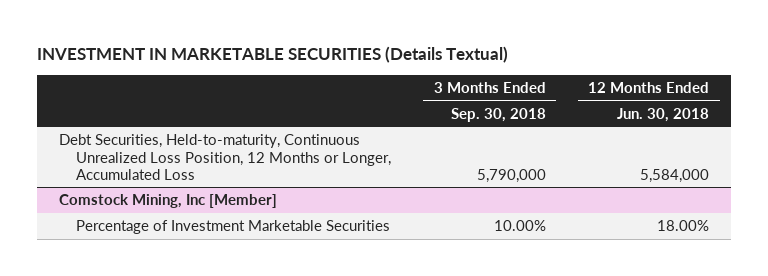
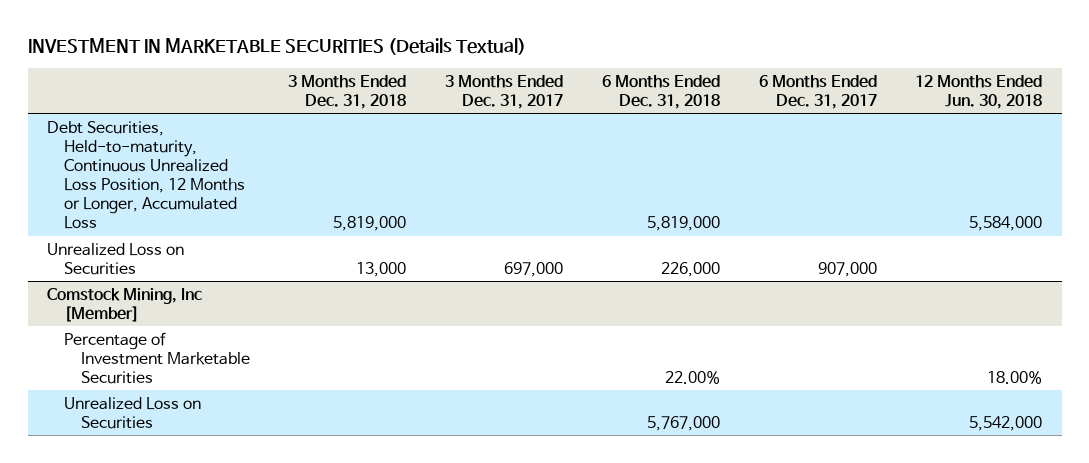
- | 3 Months Ended Sep. 30, 2018 | 12 Months Ended Jun. 30, 2018
+ | 3 Months Ended Dec. 31, 2018 | 3 Months Ended Dec. 31, 2017 | 6 Months Ended Dec. 31, 2018 | 6 Months Ended Dec. 31, 2017 | 12 Months Ended Jun. 30, 2018
+ Unrealized Loss on Securities | 13,000 | 697,000 | 226,000 | 907,000 |
@ Comstock Mining, Inc [Member]
+ Unrealized Loss on Securities | | | 5,767,000 | | 5,542,000

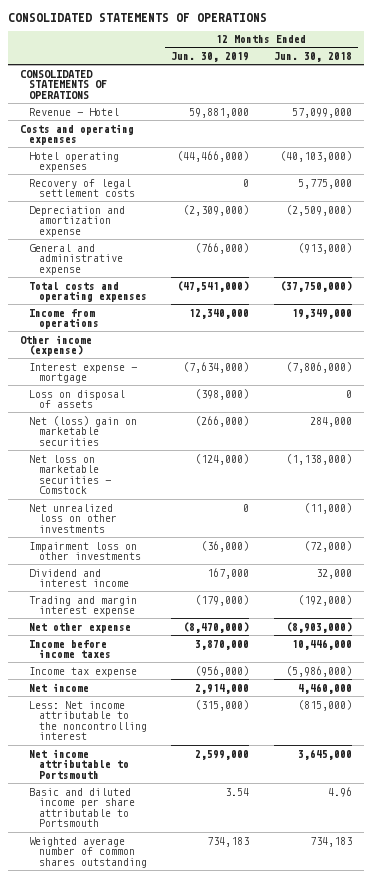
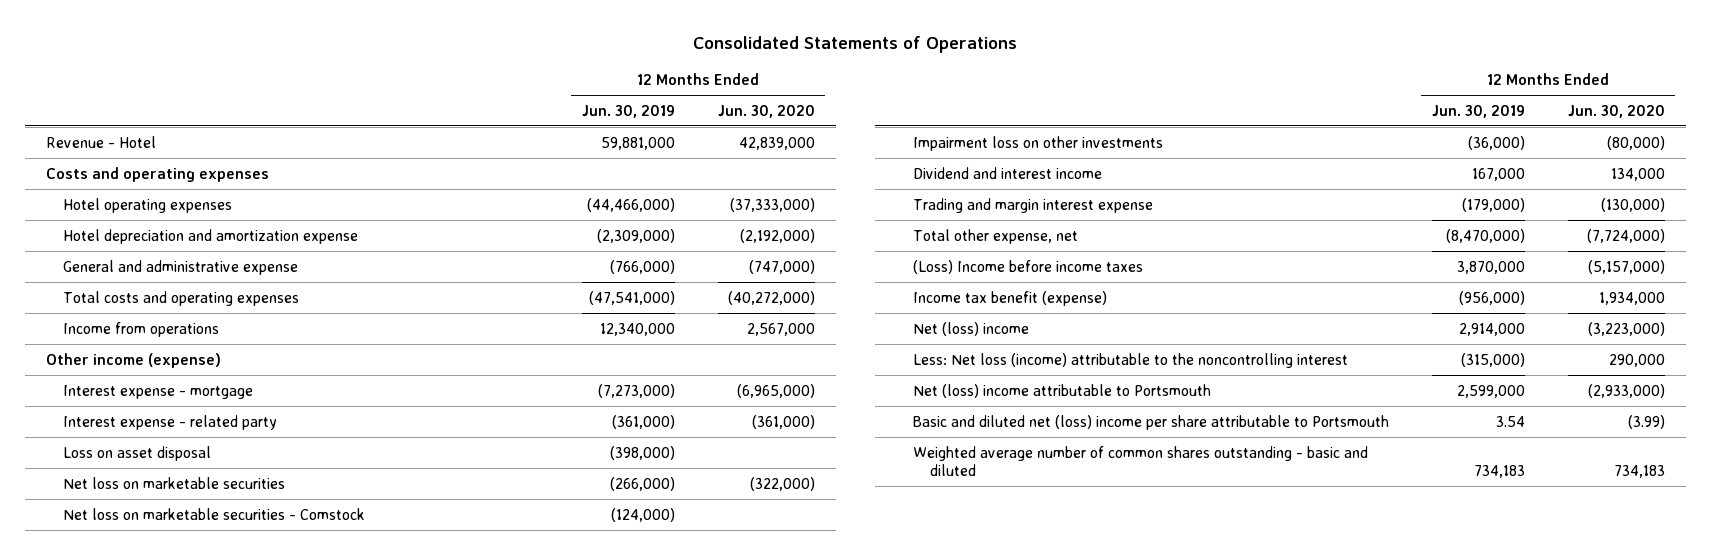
- CONSOLIDATED STATEMENTS OF OPERATIONS
+ Consolidated Statements of Operations
- | 12 Months Ended Jun. 30, 2019 | 12 Months Ended Jun. 30, 2018
+ | 12 Months Ended Jun. 30, 2019 | 12 Months Ended Jun. 30, 2020
- CONSOLIDATED STATEMENTS OF OPERATIONS
- Recovery of legal settlement costs | 0 | 5,775,000
- Depreciation and amortization expense | (2,309,000) | (2,509,000)
+ Hotel depreciation and amortization expense | (2,309,000) | (2,192,000)
- Interest expense - mortgage | (7,634,000) | (7,806,000)
- Loss on disposal of assets | (398,000) | 0
- Net (loss) gain on marketable securities | (266,000) | 284,000
+ Interest expense - mortgage | (7,273,000) | (6,965,000)
+ Interest expense - related party | (361,000) | (361,000)
+ Loss on asset disposal | (398,000) |
+ Net loss on marketable securities | (266,000) | (322,000)
- Net unrealized loss on other investments | 0 | (11,000)
- Net other expense | (8,470,000) | (8,903,000)
- Income before income taxes | 3,870,000 | 10,446,000
- Income tax expense | (956,000) | (5,986,000)
- Net income | 2,914,000 | 4,460,000
- Less: Net income attributable to the noncontrolling interest | (315,000) | (815,000)
- Net income attributable to Portsmouth | 2,599,000 | 3,645,000
- Basic and diluted income per share attributable to Portsmouth | 3.54 | 4.96
- Weighted average number of common shares outstanding | 734,183 | 734,183
+ Total other expense, net | (8,470,000) | (7,724,000)
+ (Loss) Income before income taxes | 3,870,000 | (5,157,000)
+ Income tax benefit (expense) | (956,000) | 1,934,000
+ Net (loss) income | 2,914,000 | (3,223,000)
+ Less: Net loss (income) attributable to the noncontrolling interest | (315,000) | 290,000
+ Net (loss) income attributable to Portsmouth | 2,599,000 | (2,933,000)
+ Basic and diluted net (loss) income per share attributable to Portsmouth | 3.54 | (3.99)
+ Weighted average number of common shares outstanding - basic and diluted | 734,183 | 734,183

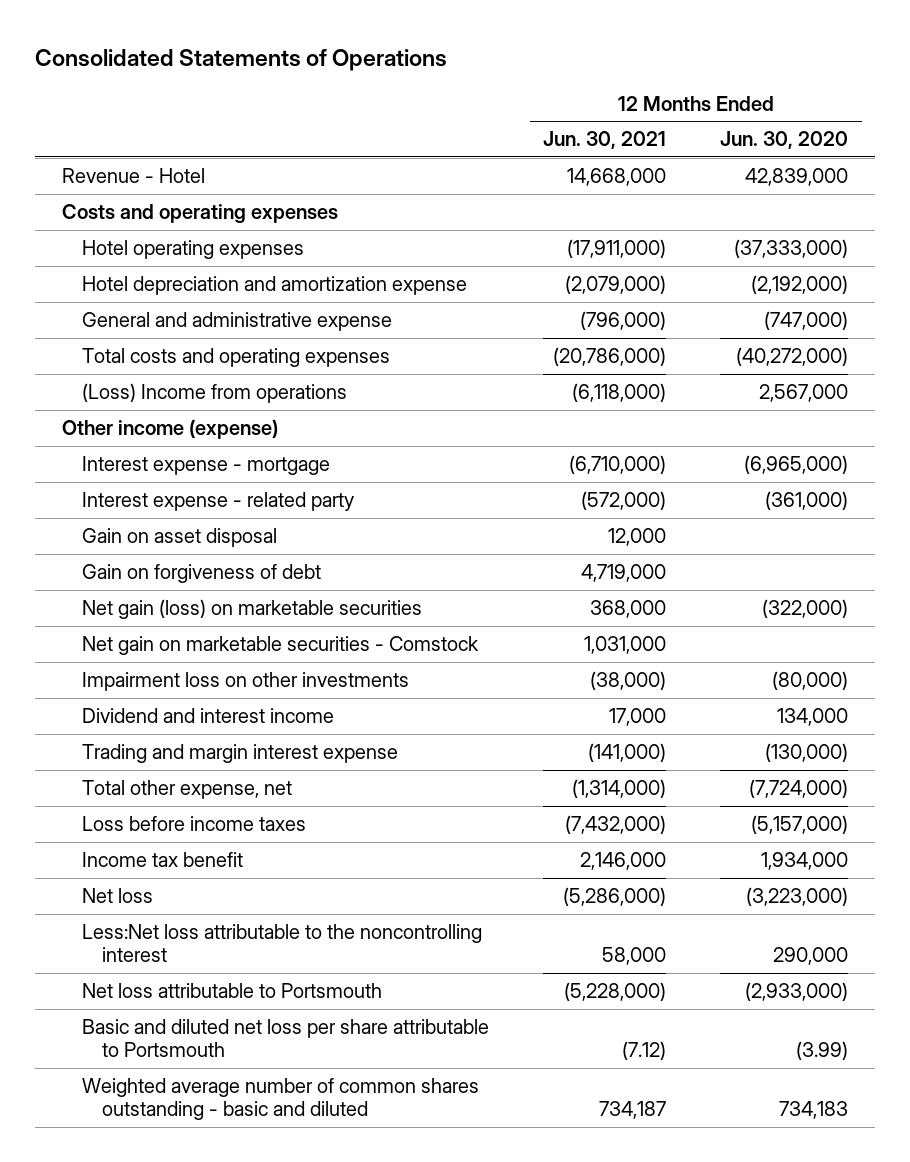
- | 12 Months Ended Jun. 30, 2019 | 12 Months Ended Jun. 30, 2020
+ | 12 Months Ended Jun. 30, 2021 | 12 Months Ended Jun. 30, 2020
- Income from operations | 12,340,000 | 2,567,000
+ (Loss) Income from operations | (6,118,000) | 2,567,000
- Loss on asset disposal | (398,000) |
- Net loss on marketable securities | (266,000) | (322,000)
- Net loss on marketable securities - Comstock | (124,000) |
+ Gain on asset disposal | 12,000 |
+ Gain on forgiveness of debt | 4,719,000 |
+ Net gain (loss) on marketable securities | 368,000 | (322,000)
+ Net gain on marketable securities - Comstock | 1,031,000 |
- (Loss) Income before income taxes | 3,870,000 | (5,157,000)
- Income tax benefit (expense) | (956,000) | 1,934,000
- Net (loss) income | 2,914,000 | (3,223,000)
- Less: Net loss (income) attributable to the noncontrolling interest | (315,000) | 290,000
- Net (loss) income attributable to Portsmouth | 2,599,000 | (2,933,000)
- Basic and diluted net (loss) income per share attributable to Portsmouth | 3.54 | (3.99)
+ Loss before income taxes | (7,432,000) | (5,157,000)
+ Income tax benefit | 2,146,000 | 1,934,000
+ Net loss | (5,286,000) | (3,223,000)
+ Less:Net loss attributable to the noncontrolling interest | 58,000 | 290,000
+ Net loss attributable to Portsmouth | (5,228,000) | (2,933,000)
+ Basic and diluted net loss per share attributable to Portsmouth | (7.12) | (3.99)

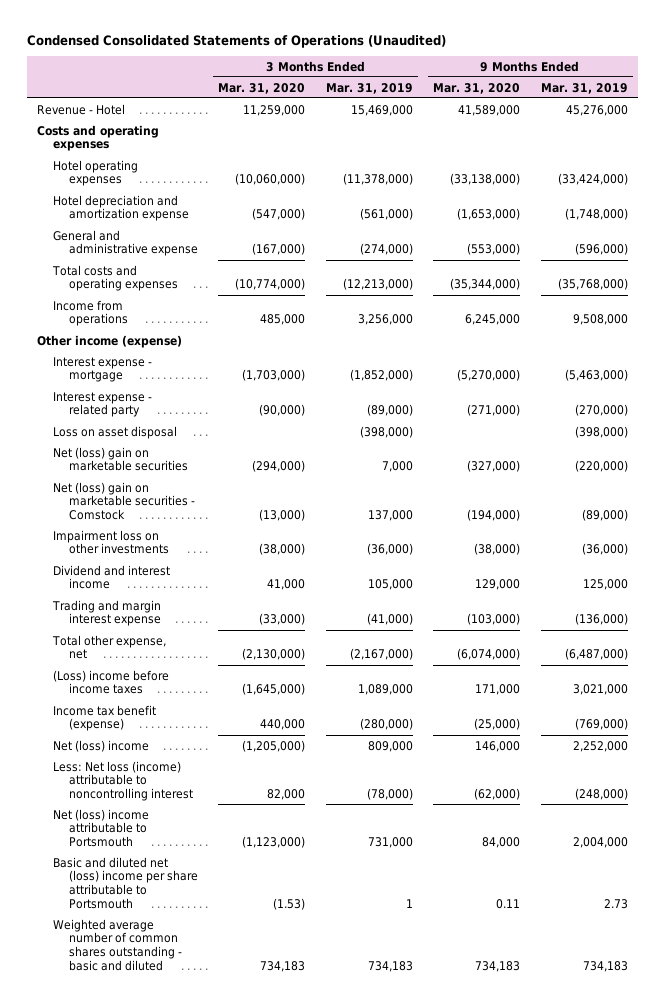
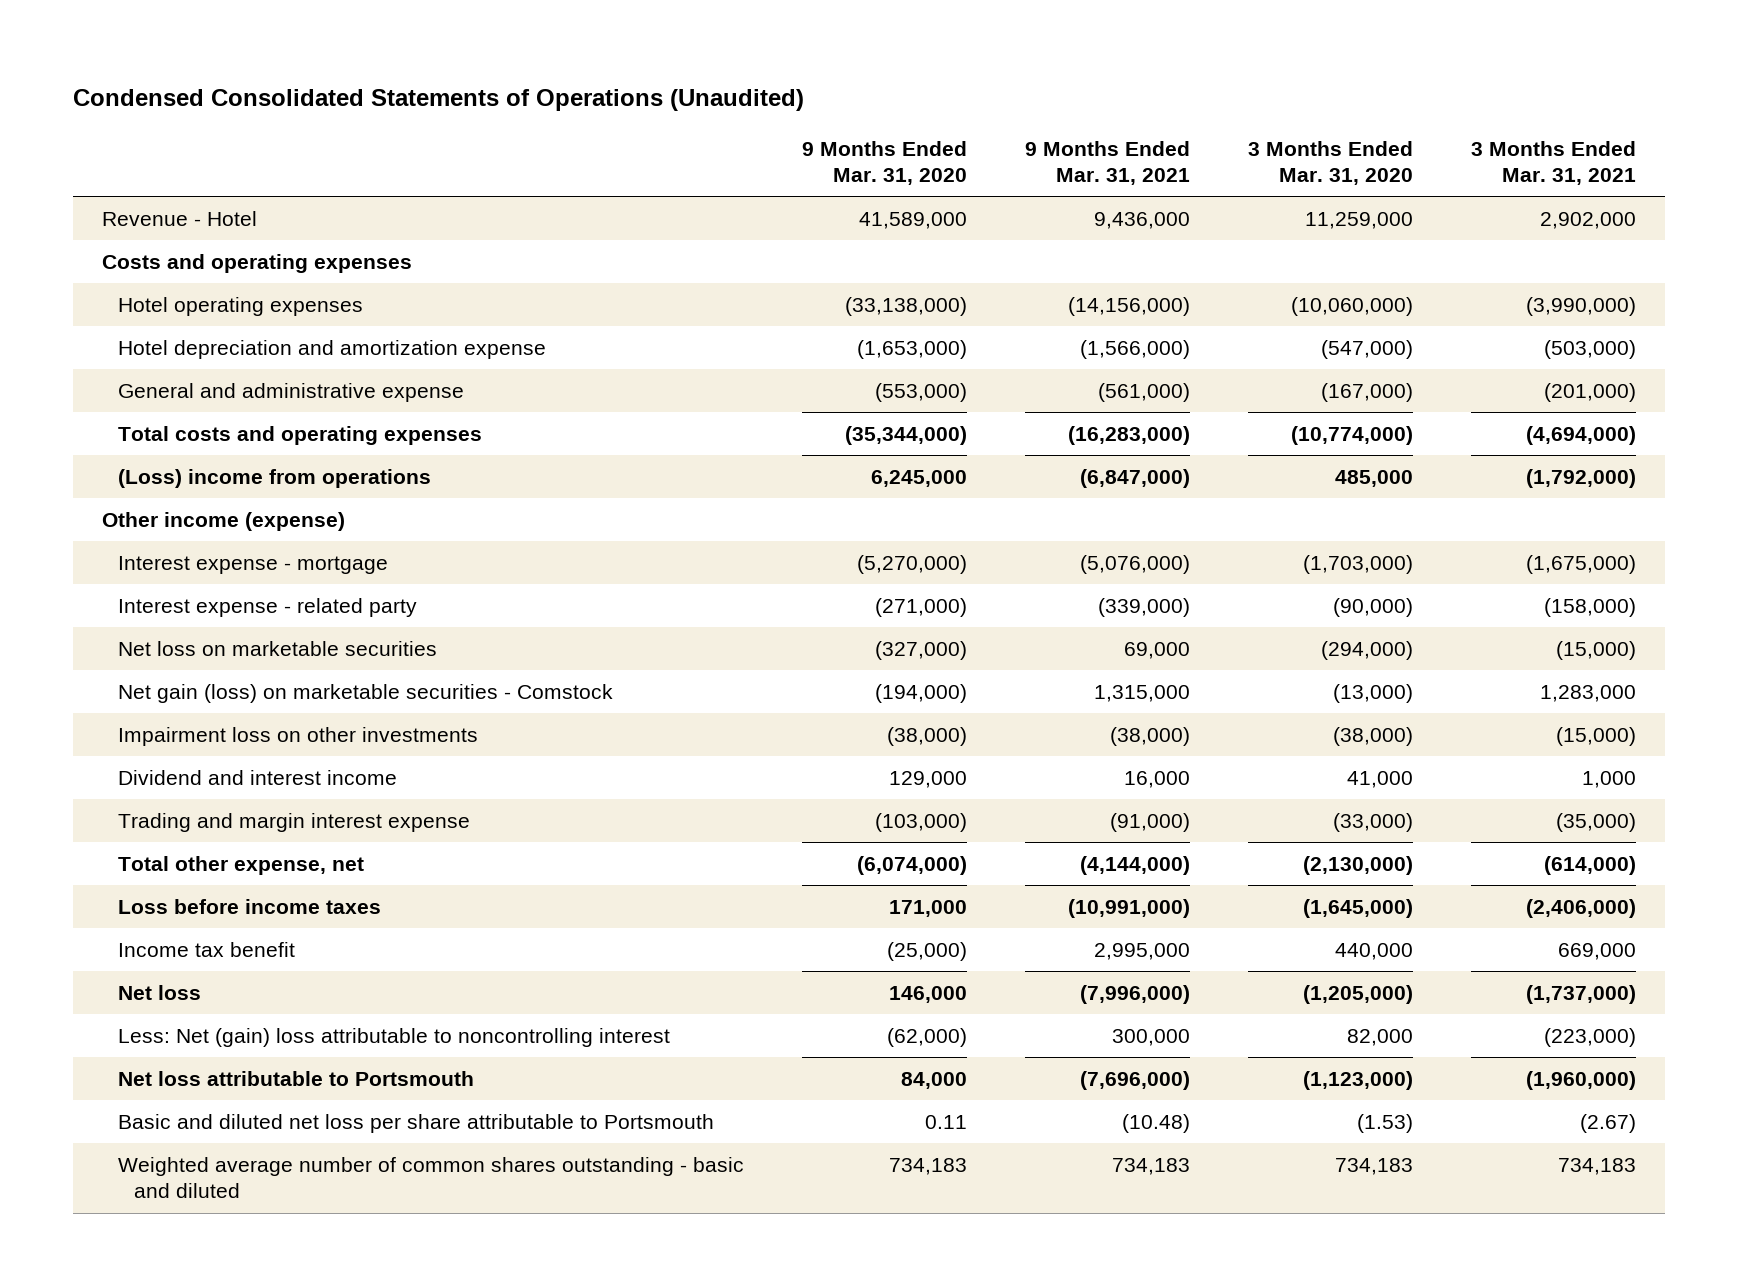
- | 3 Months Ended Mar. 31, 2020 | 3 Months Ended Mar. 31, 2019 | 9 Months Ended Mar. 31, 2020 | 9 Months Ended Mar. 31, 2019
+ | 9 Months Ended Mar. 31, 2020 | 9 Months Ended Mar. 31, 2021 | 3 Months Ended Mar. 31, 2020 | 3 Months Ended Mar. 31, 2021
- Income from operations | 485,000 | 3,256,000 | 6,245,000 | 9,508,000
+ (Loss) income from operations | 6,245,000 | (6,847,000) | 485,000 | (1,792,000)
- Loss on asset disposal | | (398,000) | | (398,000)
- Net (loss) gain on marketable securities | (294,000) | 7,000 | (327,000) | (220,000)
- Net (loss) gain on marketable securities - Comstock | (13,000) | 137,000 | (194,000) | (89,000)
+ Net loss on marketable securities | (327,000) | 69,000 | (294,000) | (15,000)
+ Net gain (loss) on marketable securities - Comstock | (194,000) | 1,315,000 | (13,000) | 1,283,000
- (Loss) income before income taxes | (1,645,000) | 1,089,000 | 171,000 | 3,021,000
- Income tax benefit (expense) | 440,000 | (280,000) | (25,000) | (769,000)
- Net (loss) income | (1,205,000) | 809,000 | 146,000 | 2,252,000
- Less: Net loss (income) attributable to noncontrolling interest | 82,000 | (78,000) | (62,000) | (248,000)
- Net (loss) income attributable to Portsmouth | (1,123,000) | 731,000 | 84,000 | 2,004,000
- Basic and diluted net (loss) income per share attributable to Portsmouth | (1.53) | 1 | 0.11 | 2.73
+ Loss before income taxes | 171,000 | (10,991,000) | (1,645,000) | (2,406,000)
+ Income tax benefit | (25,000) | 2,995,000 | 440,000 | 669,000
+ Net loss | 146,000 | (7,996,000) | (1,205,000) | (1,737,000)
+ Less: Net (gain) loss attributable to noncontrolling interest | (62,000) | 300,000 | 82,000 | (223,000)
+ Net loss attributable to Portsmouth | 84,000 | (7,696,000) | (1,123,000) | (1,960,000)
+ Basic and diluted net loss per share attributable to Portsmouth | 0.11 | (10.48) | (1.53) | (2.67)

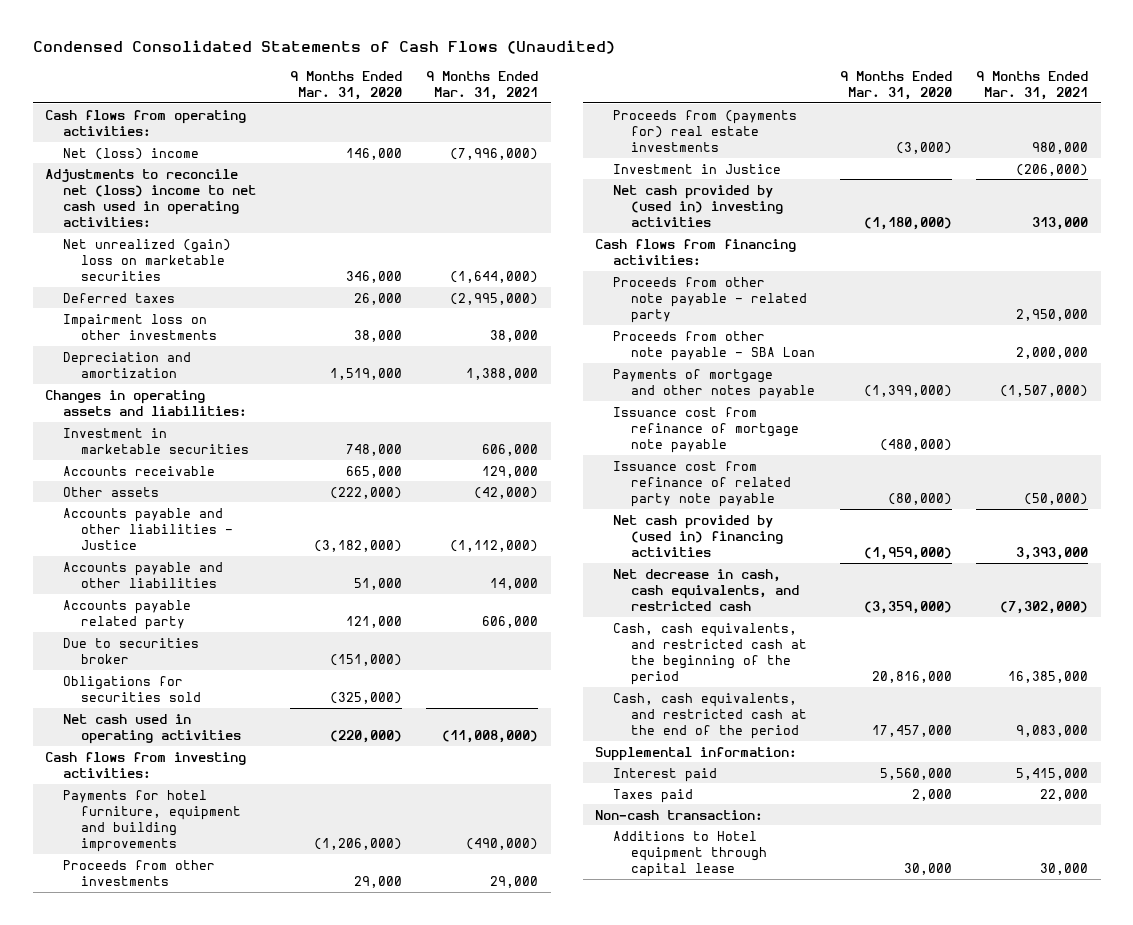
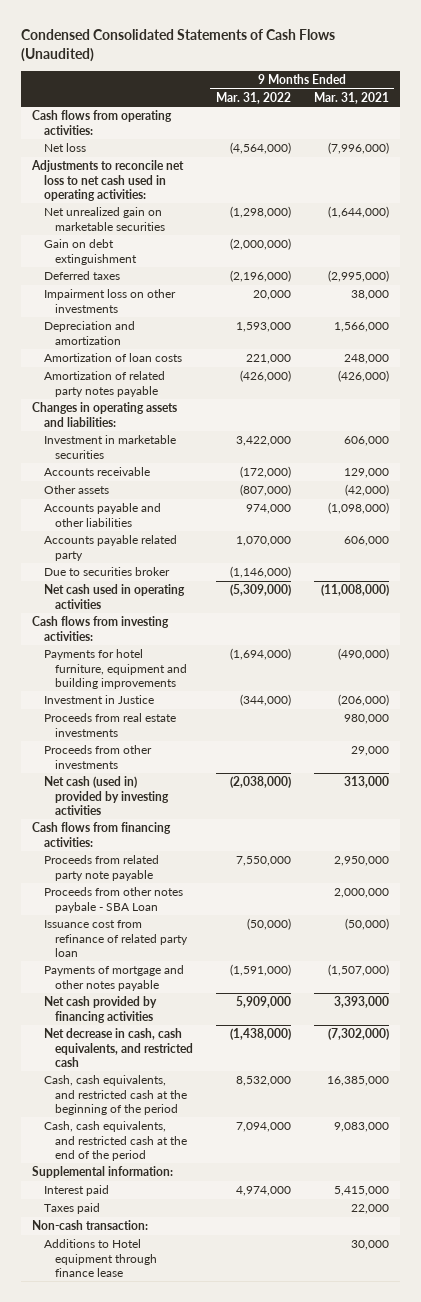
- | 9 Months Ended Mar. 31, 2020 | 9 Months Ended Mar. 31, 2021
+ | 9 Months Ended Mar. 31, 2022 | 9 Months Ended Mar. 31, 2021
- Net (loss) income | 146,000 | (7,996,000)
- Adjustments to reconcile net (loss) income to net cash used in operating activities:
- Net unrealized (gain) loss on marketable securities | 346,000 | (1,644,000)
+ Net loss | (4,564,000) | (7,996,000)
+ Adjustments to reconcile net loss to net cash used in operating activities:
+ Net unrealized gain on marketable securities | (1,298,000) | (1,644,000)
+ Gain on debt extinguishment | (2,000,000) |
- Depreciation and amortization | 1,519,000 | 1,388,000
+ Depreciation and amortization | 1,593,000 | 1,566,000
+ Amortization of loan costs | 221,000 | 248,000
+ Amortization of related party notes payable | (426,000) | (426,000)
- Accounts payable and other liabilities - Justice | (3,182,000) | (1,112,000)
- Accounts payable and other liabilities | 51,000 | 14,000
+ Accounts payable and other liabilities | 974,000 | (1,098,000)
- Obligations for securities sold | (325,000) |
- Proceeds from (payments for) real estate investments | (3,000) | 980,000
- Net cash provided by (used in) investing activities | (1,180,000) | 313,000
+ Proceeds from real estate investments | | 980,000
moved down: Proceeds from other investments | | 29,000
+ Net cash (used in) provided by investing activities | (2,038,000) | 313,000
- Proceeds from other note payable - related party | | 2,950,000
- Proceeds from other note payable - SBA Loan | | 2,000,000
+ Proceeds from related party note payable | 7,550,000 | 2,950,000
+ Proceeds from other notes paybale - SBA Loan | | 2,000,000
+ Issuance cost from refinance of related party loan | (50,000) | (50,000)
- Issuance cost from refinance of mortgage note payable | (480,000) |
- Issuance cost from refinance of related party note payable | (80,000) | (50,000)
- Net cash provided by (used in) financing activities | (1,959,000) | 3,393,000
+ Net cash provided by financing activities | 5,909,000 | 3,393,000
- Additions to Hotel equipment through capital lease | 30,000 | 30,000
+ Additions to Hotel equipment through finance lease | | 30,000

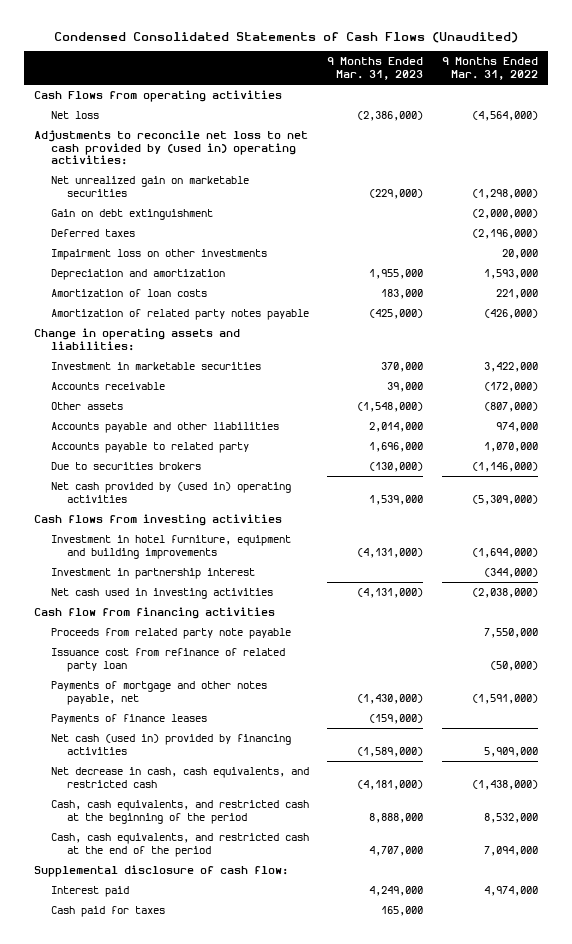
- | 9 Months Ended Mar. 31, 2022 | 9 Months Ended Mar. 31, 2021
+ | 9 Months Ended Mar. 31, 2023 | 9 Months Ended Mar. 31, 2022
- Cash flows from operating activities:
+ Cash Flows from operating activities
- Adjustments to reconcile net loss to net cash used in operating activities:
+ Adjustments to reconcile net loss to net cash provided by (used in) operating activities:
- Changes in operating assets and liabilities:
+ Change in operating assets and liabilities:
- Accounts payable related party | 1,070,000 | 606,000
- Due to securities broker | (1,146,000) |
- Net cash used in operating activities | (5,309,000) | (11,008,000)
- Cash flows from investing activities:
- Payments for hotel furniture, equipment and building improvements | (1,694,000) | (490,000)
- Investment in Justice | (344,000) | (206,000)
- Proceeds from real estate investments | | 980,000
- Proceeds from other investments | | 29,000
- Net cash (used in) provided by investing activities | (2,038,000) | 313,000
- Cash flows from financing activities:
+ Accounts payable to related party | 1,696,000 | 1,070,000
+ Due to securities brokers | (130,000) | (1,146,000)
+ Net cash provided by (used in) operating activities | 1,539,000 | (5,309,000)
+ Cash flows from investing activities
+ Investment in hotel furniture, equipment and building improvements | (4,131,000) | (1,694,000)
+ Investment in partnership interest | | (344,000)
+ Net cash used in investing activities | (4,131,000) | (2,038,000)
+ Cash flow from financing activities
- Proceeds from other notes paybale - SBA Loan | | 2,000,000
- Payments of mortgage and other notes payable | (1,591,000) | (1,507,000)
- Net cash provided by financing activities | 5,909,000 | 3,393,000
+ Payments of mortgage and other notes payable, net | (1,430,000) | (1,591,000)
+ Payments of finance leases | (159,000) |
+ Net cash (used in) provided by financing activities | (1,589,000) | 5,909,000
- Supplemental information:
+ Supplemental disclosure of cash flow:
- Taxes paid | | 22,000
- Non-cash transaction:
- Additions to Hotel equipment through finance lease | | 30,000
+ Cash paid for taxes | 165,000 |

